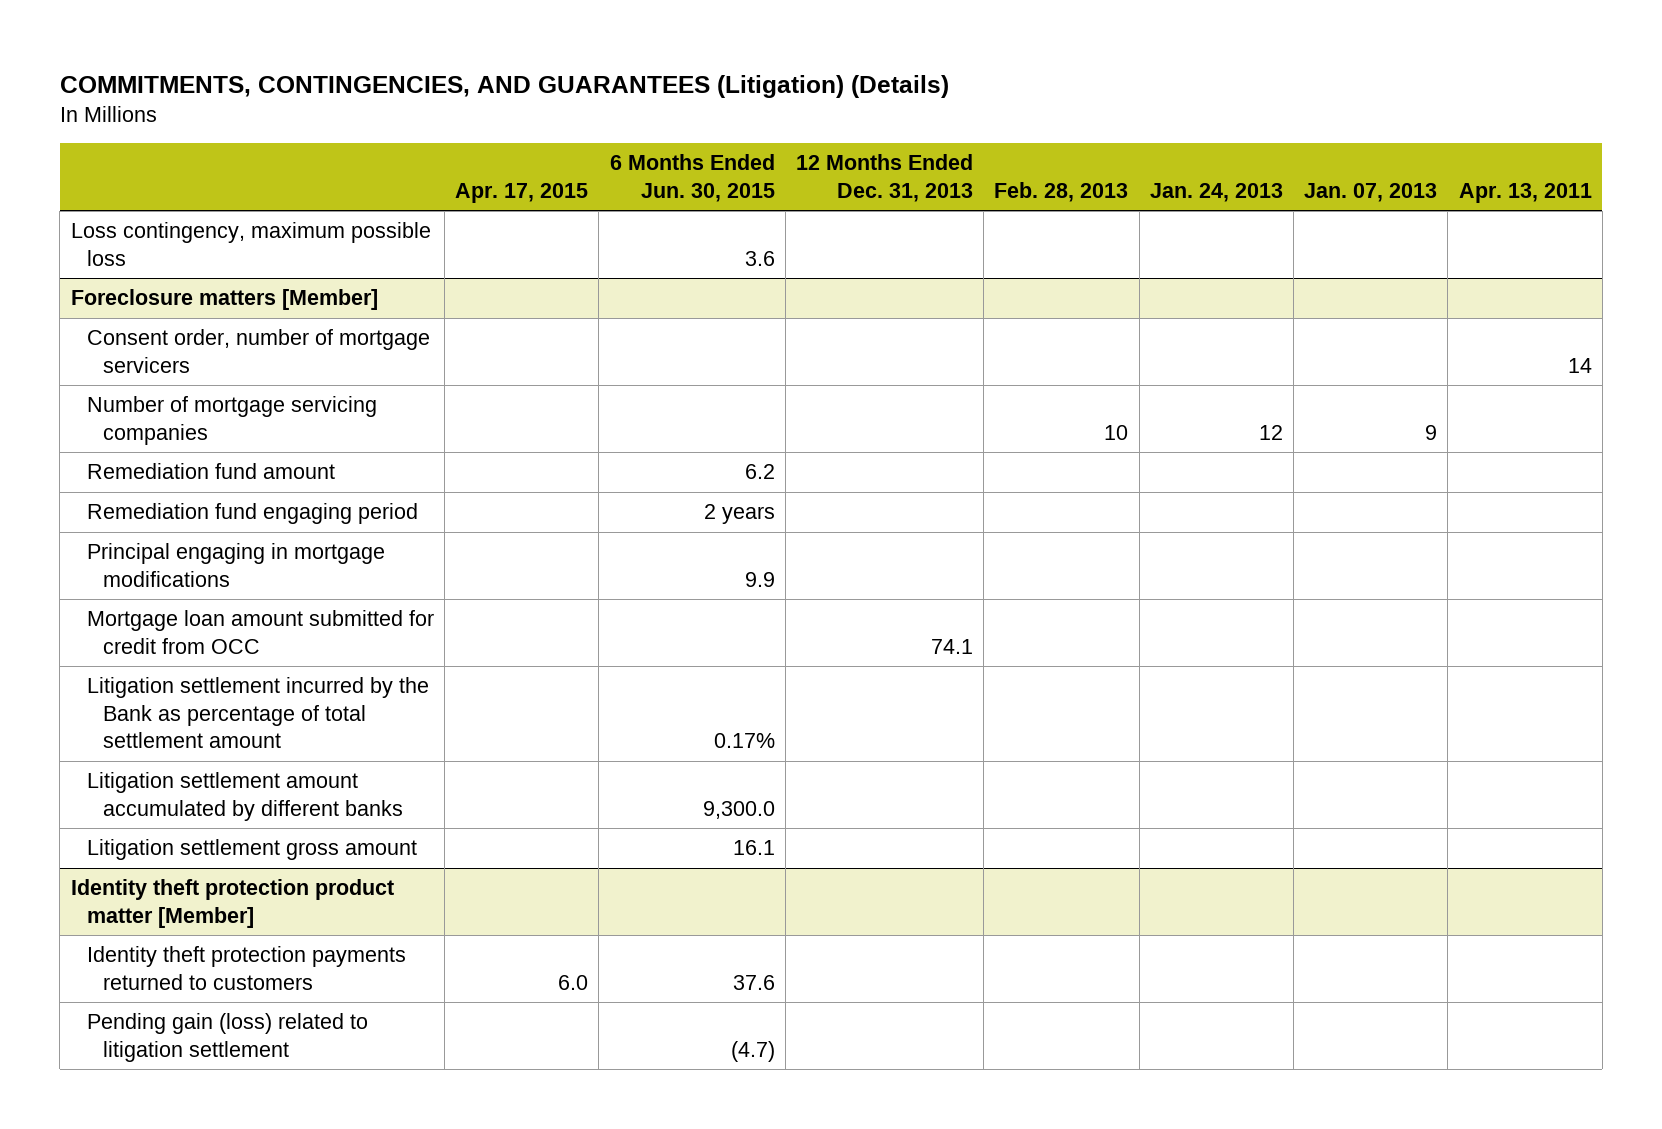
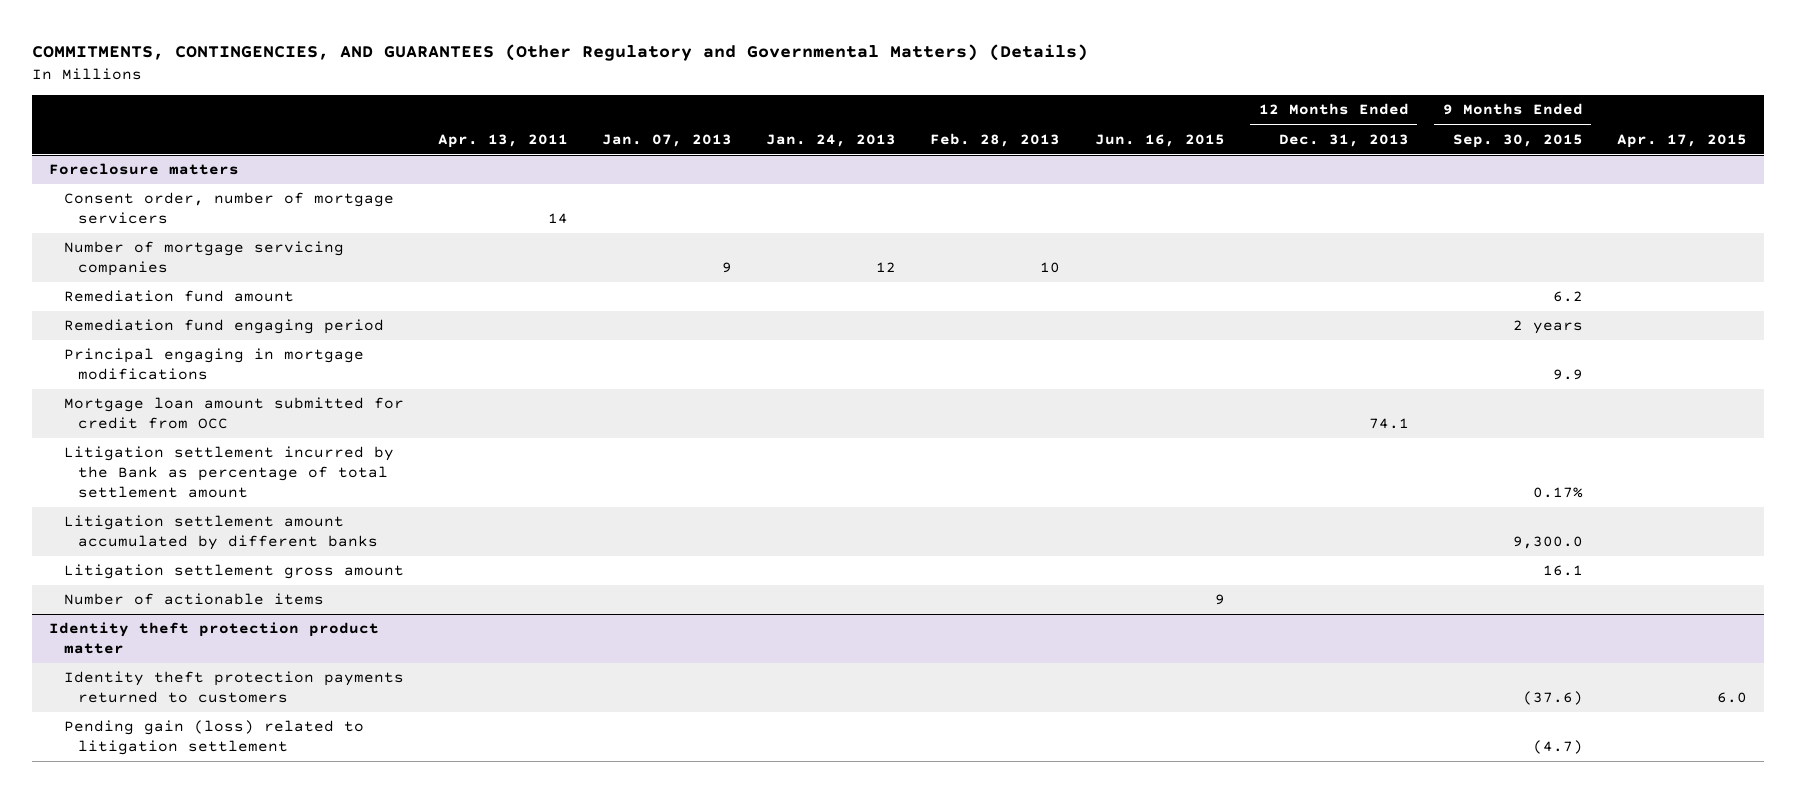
- COMMITMENTS, CONTINGENCIES, AND GUARANTEES (Litigation) (Details)
+ COMMITMENTS, CONTINGENCIES, AND GUARANTEES (Other Regulatory and Governmental Matters) (Details)
- | Apr. 17, 2015 | 6 Months Ended Jun. 30, 2015 | 12 Months Ended Dec. 31, 2013 | Feb. 28, 2013 | Jan. 24, 2013 | Jan. 07, 2013 | Apr. 13, 2011
+ | Apr. 13, 2011 | Jan. 07, 2013 | Jan. 24, 2013 | Feb. 28, 2013 | Jun. 16, 2015 | 12 Months Ended Dec. 31, 2013 | 9 Months Ended Sep. 30, 2015 | Apr. 17, 2015
- Loss contingency, maximum possible loss | | 3.6 | | | | |
- Foreclosure matters [Member]
+ Foreclosure matters
- Identity theft protection product matter [Member]
+ Number of actionable items | | | | | 9 | | |
+ Identity theft protection product matter

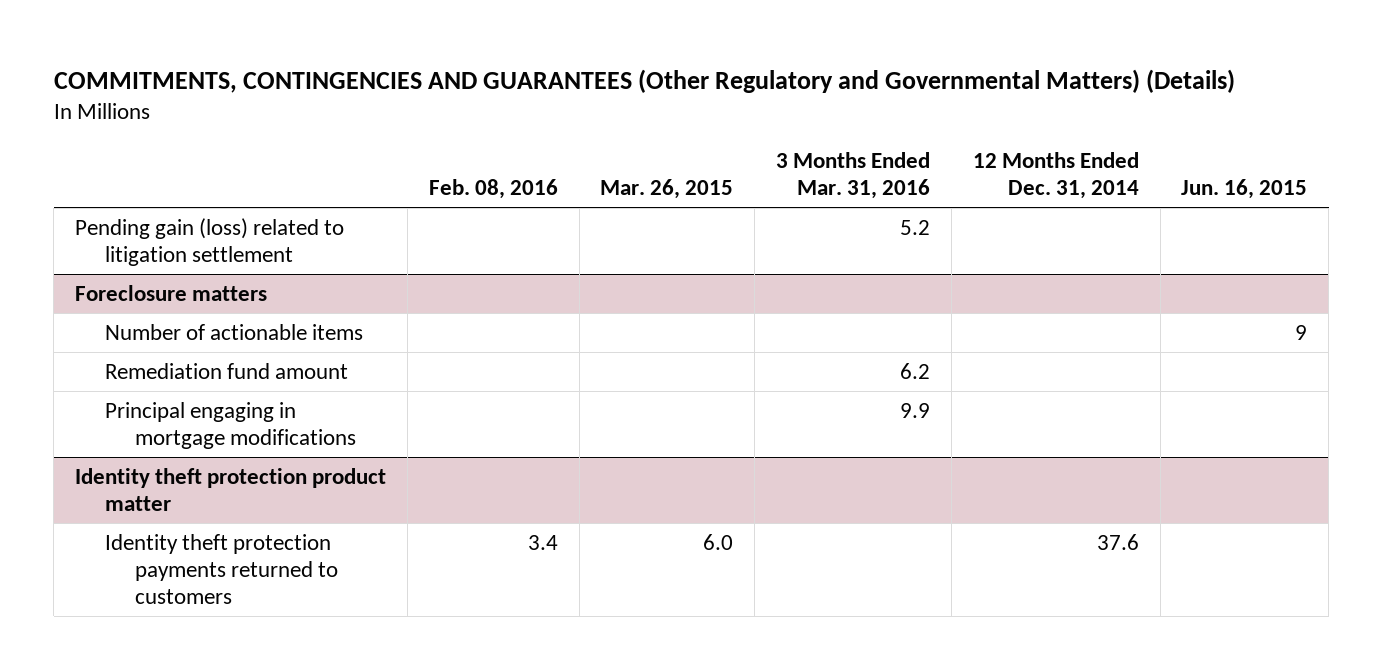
- COMMITMENTS, CONTINGENCIES, AND GUARANTEES (Other Regulatory and Governmental Matters) (Details)
+ COMMITMENTS, CONTINGENCIES AND GUARANTEES (Other Regulatory and Governmental Matters) (Details)
- | Apr. 13, 2011 | Jan. 07, 2013 | Jan. 24, 2013 | Feb. 28, 2013 | Jun. 16, 2015 | 12 Months Ended Dec. 31, 2013 | 9 Months Ended Sep. 30, 2015 | Apr. 17, 2015
+ | Feb. 08, 2016 | Mar. 26, 2015 | 3 Months Ended Mar. 31, 2016 | 12 Months Ended Dec. 31, 2014 | Jun. 16, 2015
+ Pending gain (loss) related to litigation settlement | | | 5.2 | |
@ Foreclosure matters
- Consent order, number of mortgage servicers | 14 | | | | | | |
- Number of mortgage servicing companies | | 9 | 12 | 10 | | | |
moved up: Number of actionable items | | | | | 9
- Remediation fund engaging period | | | | | | | 2 years |
- Mortgage loan amount submitted for credit from OCC | | | | | | 74.1 | |
- Litigation settlement incurred by the Bank as percentage of total settlement amount | | | | | | | 0.17% |
- Litigation settlement amount accumulated by different banks | | | | | | | 9,300.0 |
- Litigation settlement gross amount | | | | | | | 16.1 |
@ Identity theft protection product matter
- Pending gain (loss) related to litigation settlement | | | | | | | (4.7) |

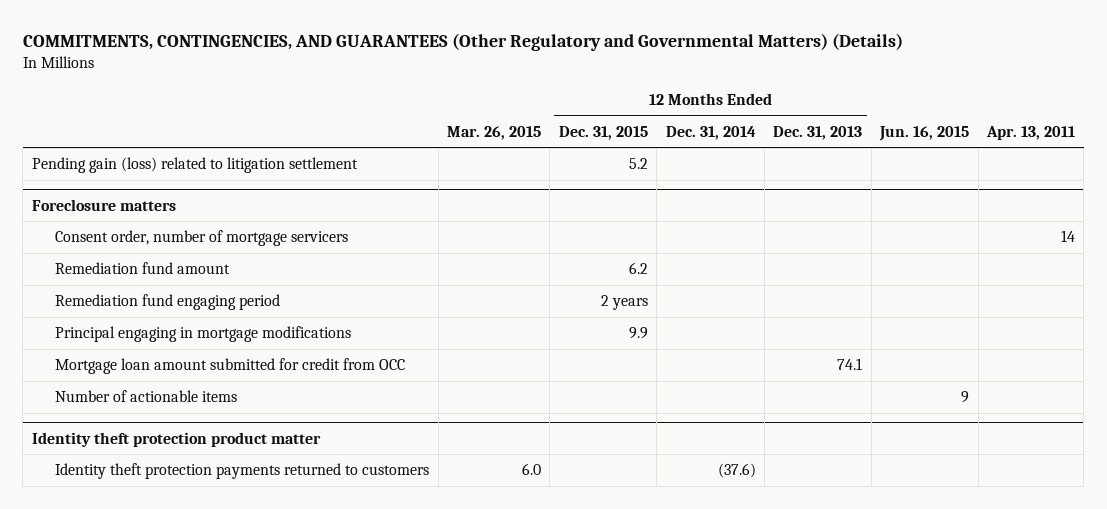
- COMMITMENTS, CONTINGENCIES AND GUARANTEES (Other Regulatory and Governmental Matters) (Details)
+ COMMITMENTS, CONTINGENCIES, AND GUARANTEES (Other Regulatory and Governmental Matters) (Details)
- | Feb. 08, 2016 | Mar. 26, 2015 | 3 Months Ended Mar. 31, 2016 | 12 Months Ended Dec. 31, 2014 | Jun. 16, 2015
+ | Mar. 26, 2015 | 12 Months Ended Dec. 31, 2015 | 12 Months Ended Dec. 31, 2014 | 12 Months Ended Dec. 31, 2013 | Jun. 16, 2015 | Apr. 13, 2011
@ Foreclosure matters
+ Consent order, number of mortgage servicers | | | | | | 14
+ Remediation fund engaging period | | 2 years | | | |
+ Mortgage loan amount submitted for credit from OCC | | | | 74.1 | |
moved down: Number of actionable items | | | | | 9 |
@ Identity theft protection product matter
- Identity theft protection payments returned to customers | 3.4 | 6.0 | | 37.6 |
+ Identity theft protection payments returned to customers | 6.0 | | (37.6) | | |

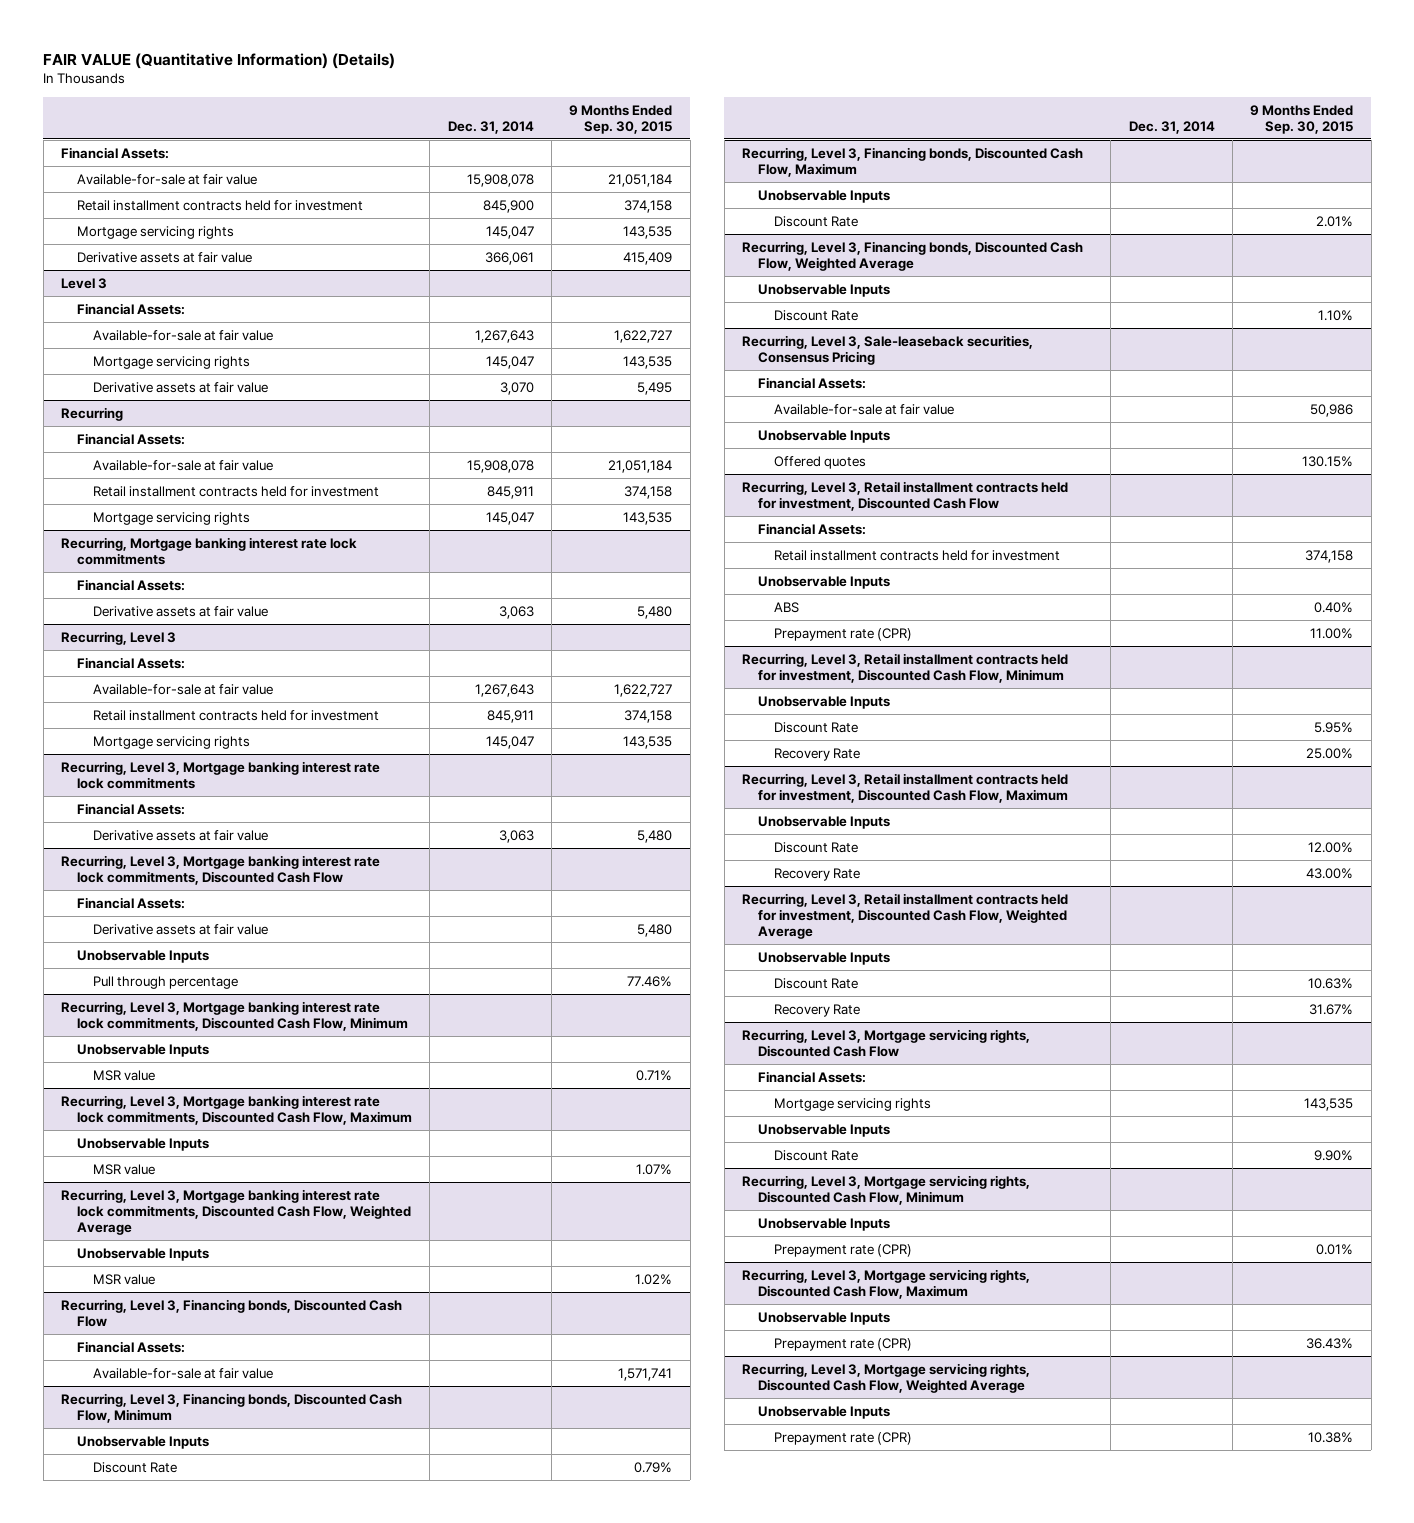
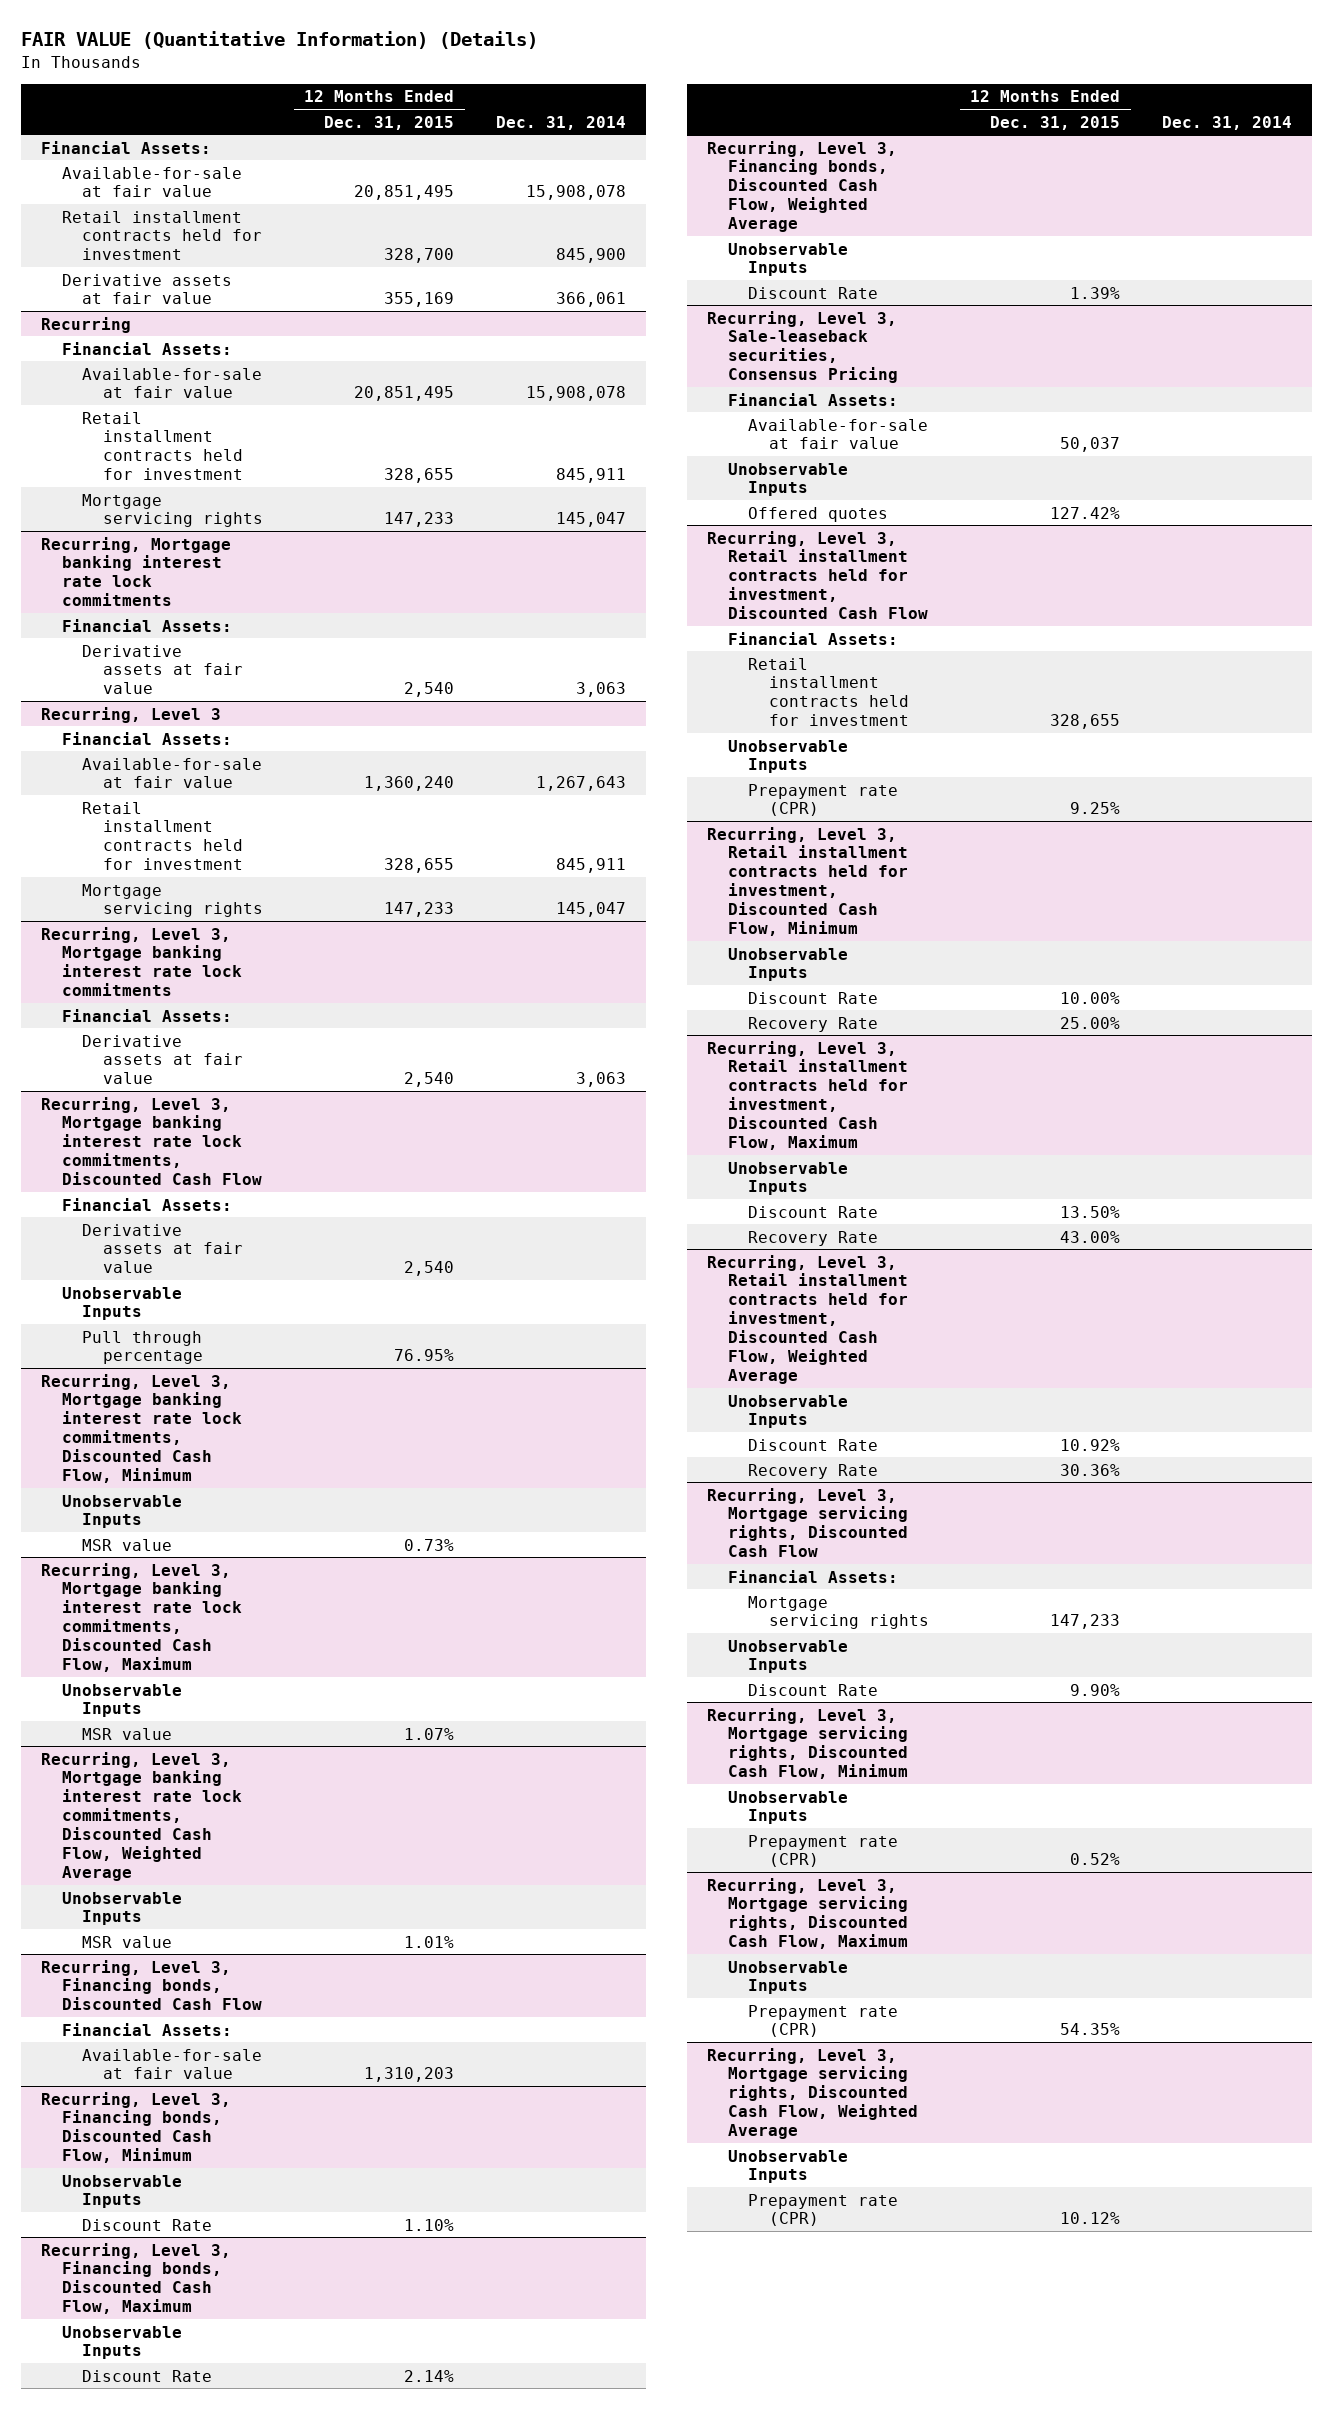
- | Dec. 31, 2014 | 9 Months Ended Sep. 30, 2015
+ | 12 Months Ended Dec. 31, 2015 | Dec. 31, 2014
- Mortgage servicing rights | 145,047 | 143,535
- Level 3
- Financial Assets:
- Available-for-sale at fair value | 1,267,643 | 1,622,727
- Mortgage servicing rights | 145,047 | 143,535
- Derivative assets at fair value | 3,070 | 5,495
@ Recurring, Level 3, Retail installment contracts held for investment, Discounted Cash Flow
- ABS | | 0.40%

